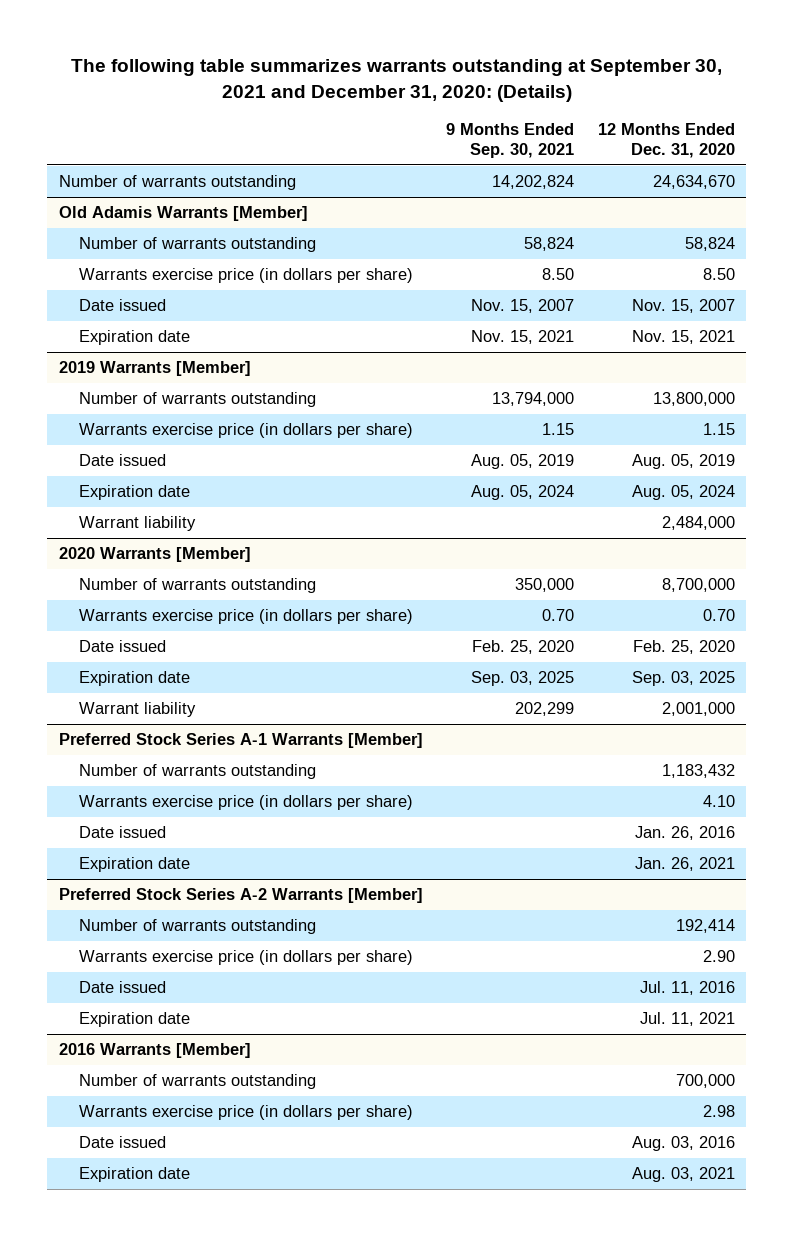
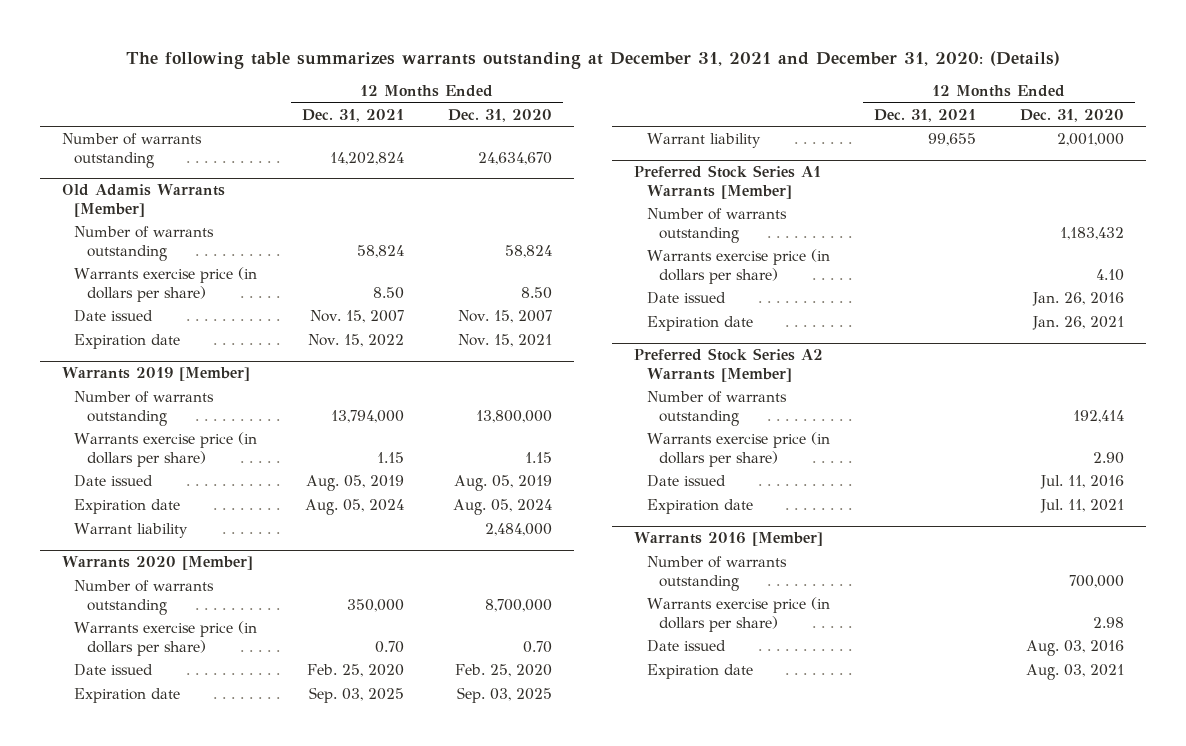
- The following table summarizes warrants outstanding at September 30, 2021 and December 31, 2020: (Details)
+ The following table summarizes warrants outstanding at December 31, 2021 and December 31, 2020: (Details)
- | 9 Months Ended Sep. 30, 2021 | 12 Months Ended Dec. 31, 2020
+ | 12 Months Ended Dec. 31, 2021 | 12 Months Ended Dec. 31, 2020
- 2019 Warrants [Member]
+ Warrants 2019 [Member]
- 2020 Warrants [Member]
+ Warrants 2020 [Member]
- Preferred Stock Series A-1 Warrants [Member]
+ Preferred Stock Series A1 Warrants [Member]
- Preferred Stock Series A-2 Warrants [Member]
+ Preferred Stock Series A2 Warrants [Member]
- 2016 Warrants [Member]
+ Warrants 2016 [Member]

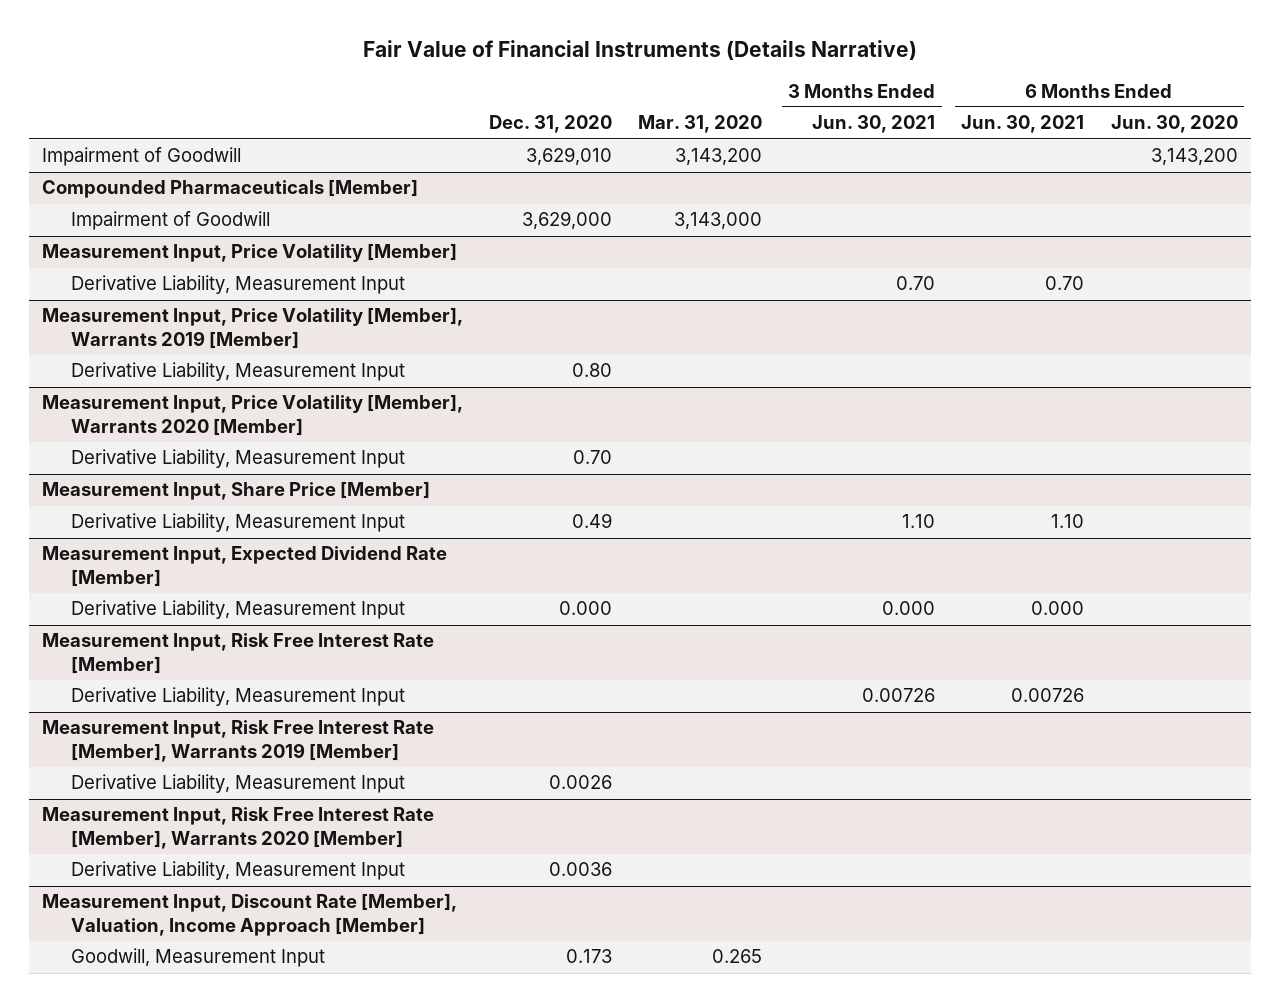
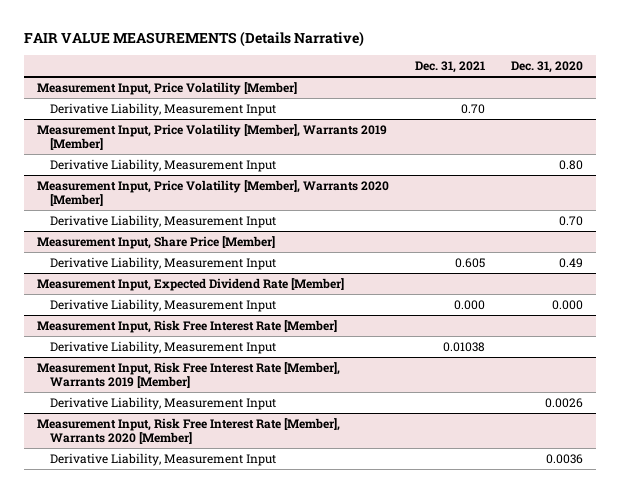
- Fair Value of Financial Instruments (Details Narrative)
+ FAIR VALUE MEASUREMENTS (Details Narrative)
- | Dec. 31, 2020 | Mar. 31, 2020 | 3 Months Ended Jun. 30, 2021 | 6 Months Ended Jun. 30, 2021 | 6 Months Ended Jun. 30, 2020
+ | Dec. 31, 2021 | Dec. 31, 2020
- Impairment of Goodwill | 3,629,010 | 3,143,200 | | | 3,143,200
- Compounded Pharmaceuticals [Member]
- Impairment of Goodwill | 3,629,000 | 3,143,000 | | |
- Measurement Input, Discount Rate [Member], Valuation, Income Approach [Member]
- Goodwill, Measurement Input | 0.173 | 0.265 | | |

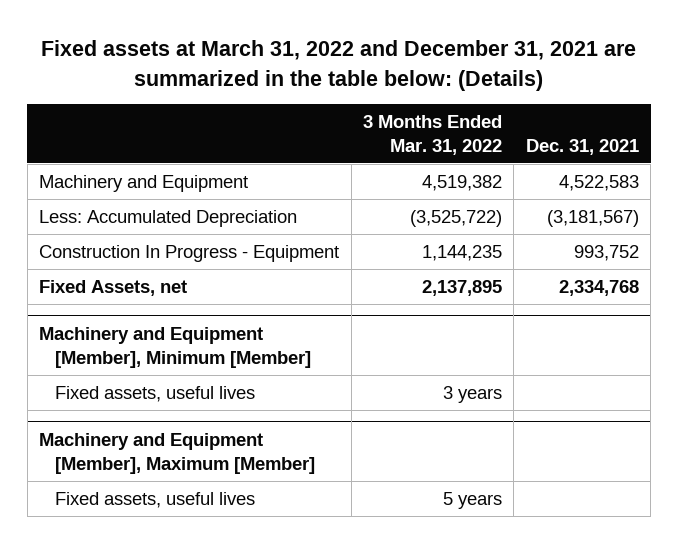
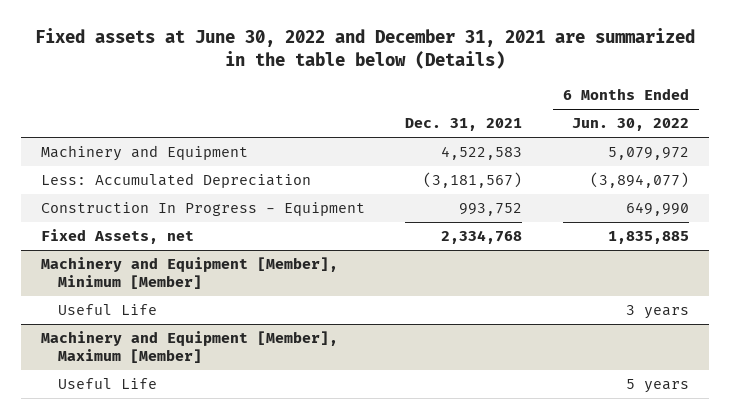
- Fixed assets at March 31, 2022 and December 31, 2021 are summarized in the table below: (Details)
+ Fixed assets at June 30, 2022 and December 31, 2021 are summarized in the table below (Details)
- | 3 Months Ended Mar. 31, 2022 | Dec. 31, 2021
+ | Dec. 31, 2021 | 6 Months Ended Jun. 30, 2022
@ Machinery and Equipment [Member], Minimum [Member]
- Fixed assets, useful lives | 3 years |
+ Useful Life | | 3 years
@ Machinery and Equipment [Member], Maximum [Member]
- Fixed assets, useful lives | 5 years |
+ Useful Life | | 5 years

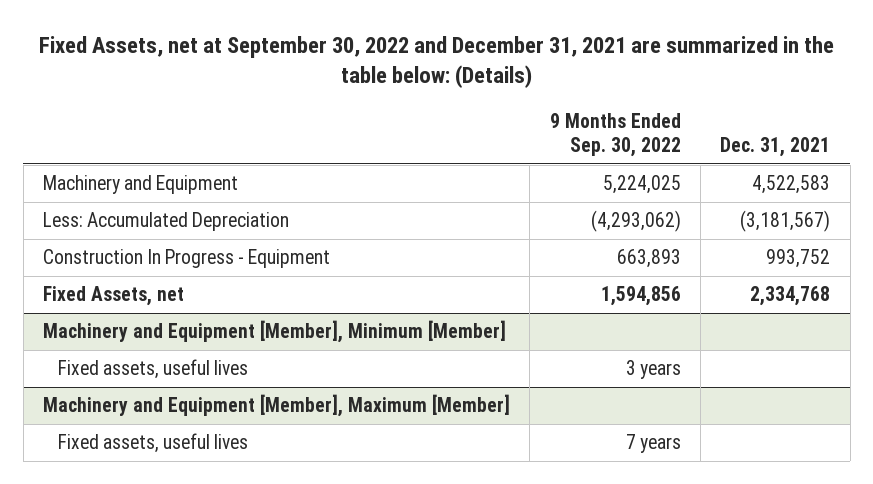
- Fixed assets at June 30, 2022 and December 31, 2021 are summarized in the table below (Details)
+ Fixed Assets, net at September 30, 2022 and December 31, 2021 are summarized in the table below: (Details)
- | Dec. 31, 2021 | 6 Months Ended Jun. 30, 2022
+ | 9 Months Ended Sep. 30, 2022 | Dec. 31, 2021
@ Machinery and Equipment [Member], Minimum [Member]
- Useful Life | | 3 years
+ Fixed assets, useful lives | 3 years |
@ Machinery and Equipment [Member], Maximum [Member]
- Useful Life | | 5 years
+ Fixed assets, useful lives | 7 years |

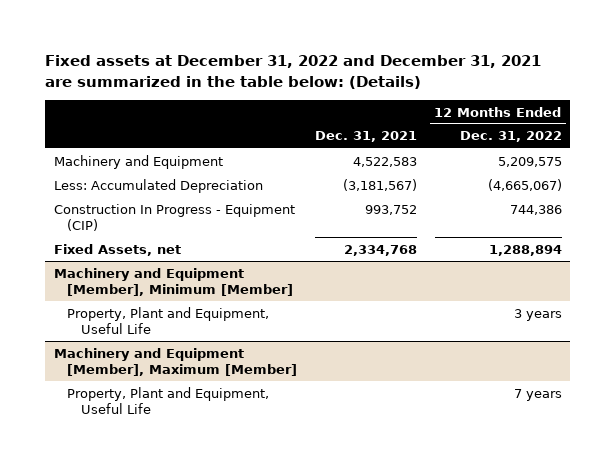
- Fixed Assets, net at September 30, 2022 and December 31, 2021 are summarized in the table below: (Details)
+ Fixed assets at December 31, 2022 and December 31, 2021 are summarized in the table below: (Details)
- | 9 Months Ended Sep. 30, 2022 | Dec. 31, 2021
+ | Dec. 31, 2021 | 12 Months Ended Dec. 31, 2022
- Construction In Progress - Equipment | 663,893 | 993,752
+ Construction In Progress - Equipment (CIP) | 993,752 | 744,386
@ Machinery and Equipment [Member], Minimum [Member]
- Fixed assets, useful lives | 3 years |
+ Property, Plant and Equipment, Useful Life | | 3 years
@ Machinery and Equipment [Member], Maximum [Member]
- Fixed assets, useful lives | 7 years |
+ Property, Plant and Equipment, Useful Life | | 7 years

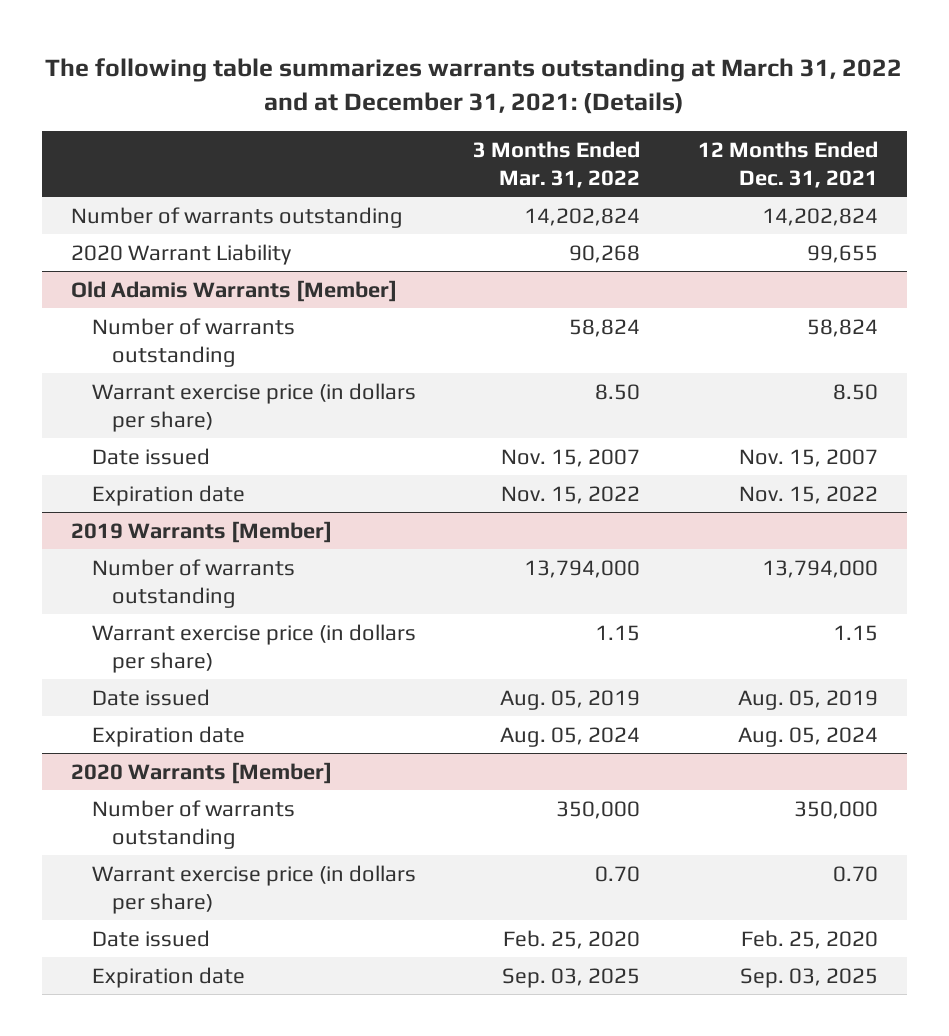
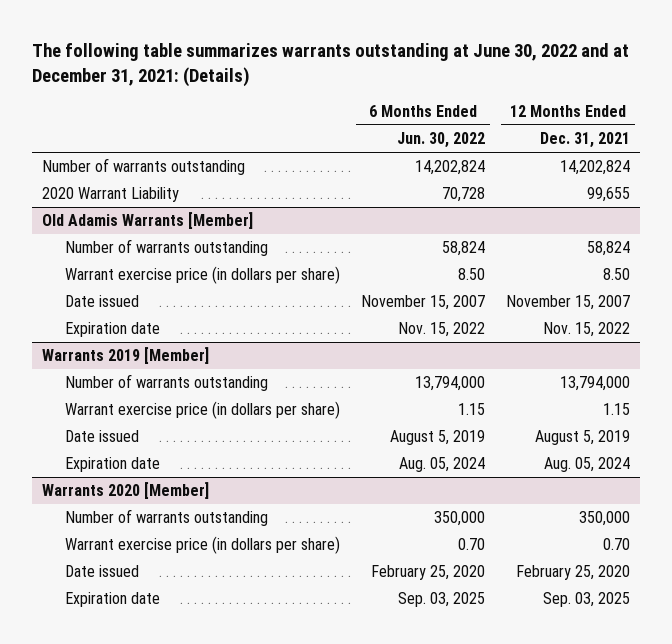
- The following table summarizes warrants outstanding at March 31, 2022 and at December 31, 2021: (Details)
+ The following table summarizes warrants outstanding at June 30, 2022 and at December 31, 2021: (Details)
- | 3 Months Ended Mar. 31, 2022 | 12 Months Ended Dec. 31, 2021
+ | 6 Months Ended Jun. 30, 2022 | 12 Months Ended Dec. 31, 2021
@ Old Adamis Warrants [Member]
- Date issued | Nov. 15, 2007 | Nov. 15, 2007
+ Date issued | November 15, 2007 | November 15, 2007
- 2019 Warrants [Member]
+ Warrants 2019 [Member]
- Date issued | Aug. 05, 2019 | Aug. 05, 2019
+ Date issued | August 5, 2019 | August 5, 2019
- 2020 Warrants [Member]
+ Warrants 2020 [Member]
- Date issued | Feb. 25, 2020 | Feb. 25, 2020
+ Date issued | February 25, 2020 | February 25, 2020

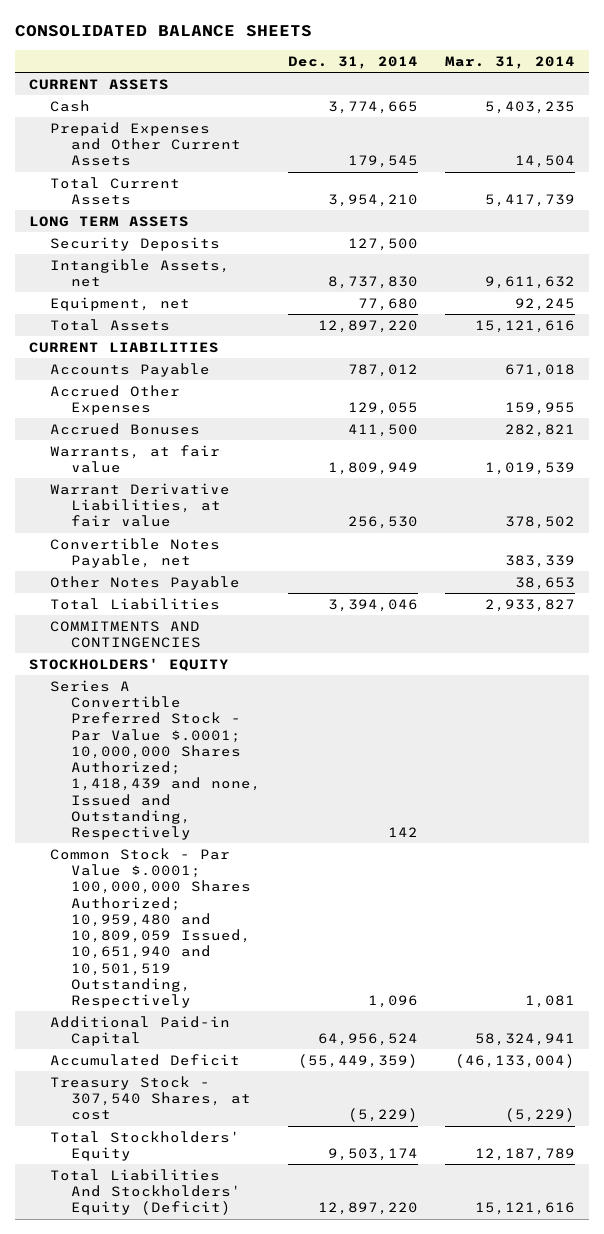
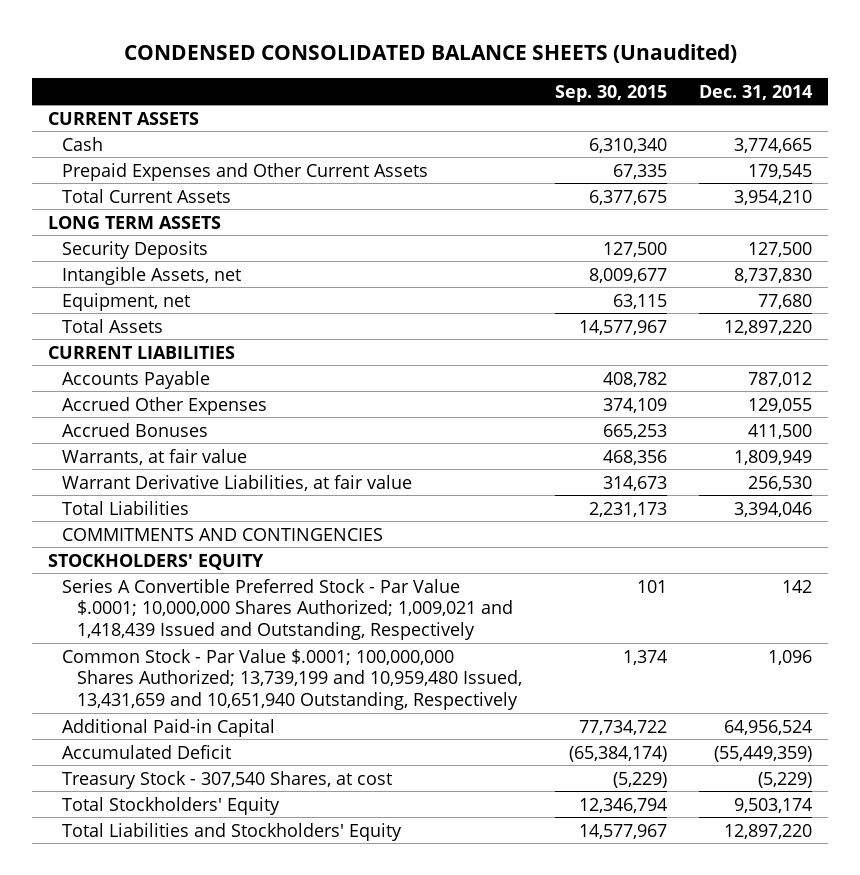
- CONSOLIDATED BALANCE SHEETS
+ CONDENSED CONSOLIDATED BALANCE SHEETS (Unaudited)
- | Dec. 31, 2014 | Mar. 31, 2014
+ | Sep. 30, 2015 | Dec. 31, 2014
- Convertible Notes Payable, net | | 383,339
- Other Notes Payable | | 38,653
- Series A Convertible Preferred Stock - Par Value $.0001; 10,000,000 Shares Authorized; 1,418,439 and none, Issued and Outstanding, Respectively | 142 |
- Common Stock - Par Value $.0001; 100,000,000 Shares Authorized; 10,959,480 and 10,809,059 Issued, 10,651,940 and 10,501,519 Outstanding, Respectively | 1,096 | 1,081
+ Series A Convertible Preferred Stock - Par Value $.0001; 10,000,000 Shares Authorized; 1,009,021 and 1,418,439 Issued and Outstanding, Respectively | 101 | 142
+ Common Stock - Par Value $.0001; 100,000,000 Shares Authorized; 13,739,199 and 10,959,480 Issued, 13,431,659 and 10,651,940 Outstanding, Respectively | 1,374 | 1,096
- Total Liabilities And Stockholders' Equity (Deficit) | 12,897,220 | 15,121,616
+ Total Liabilities and Stockholders' Equity | 14,577,967 | 12,897,220

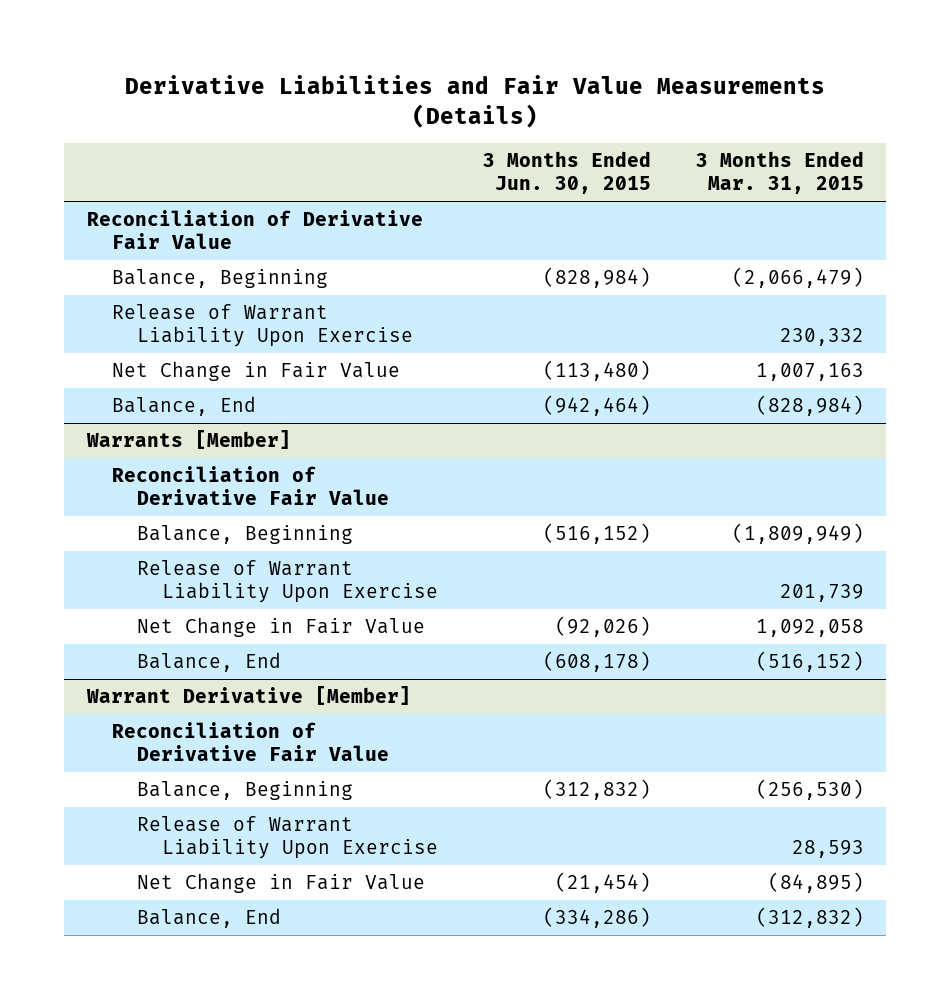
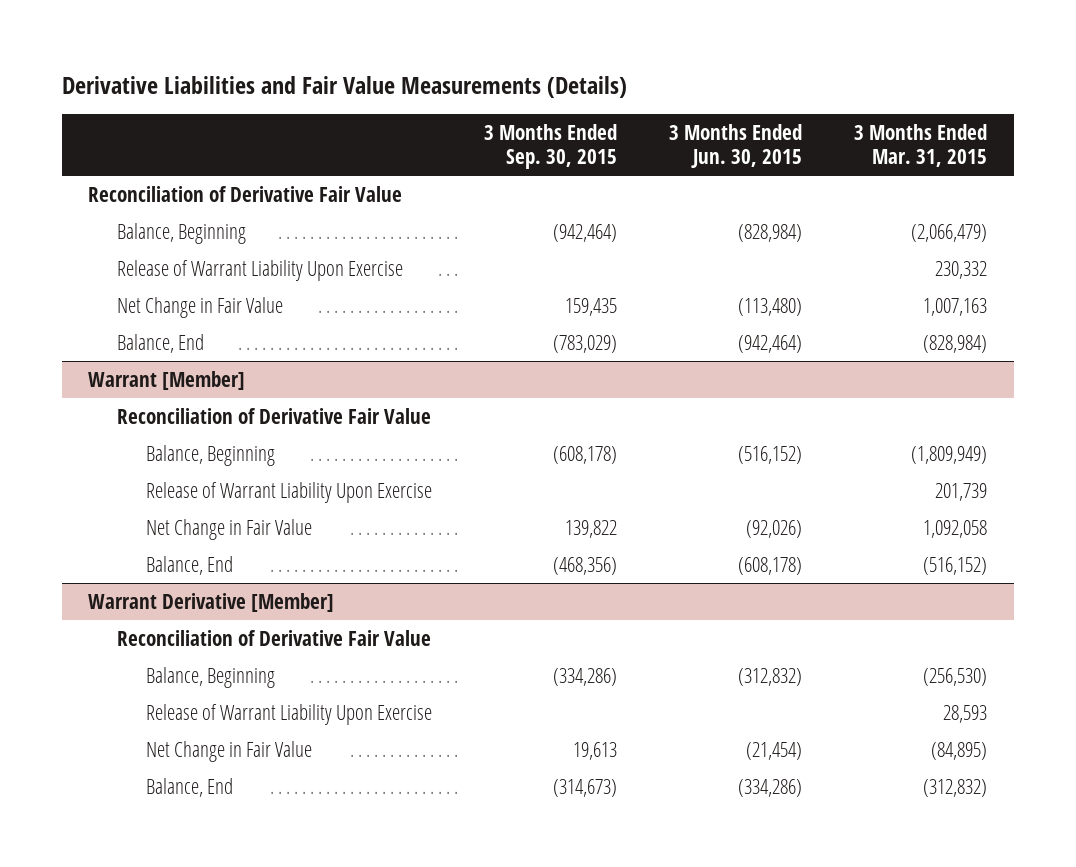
- | 3 Months Ended Jun. 30, 2015 | 3 Months Ended Mar. 31, 2015
+ | 3 Months Ended Sep. 30, 2015 | 3 Months Ended Jun. 30, 2015 | 3 Months Ended Mar. 31, 2015
- Warrants [Member]
+ Warrant [Member]

